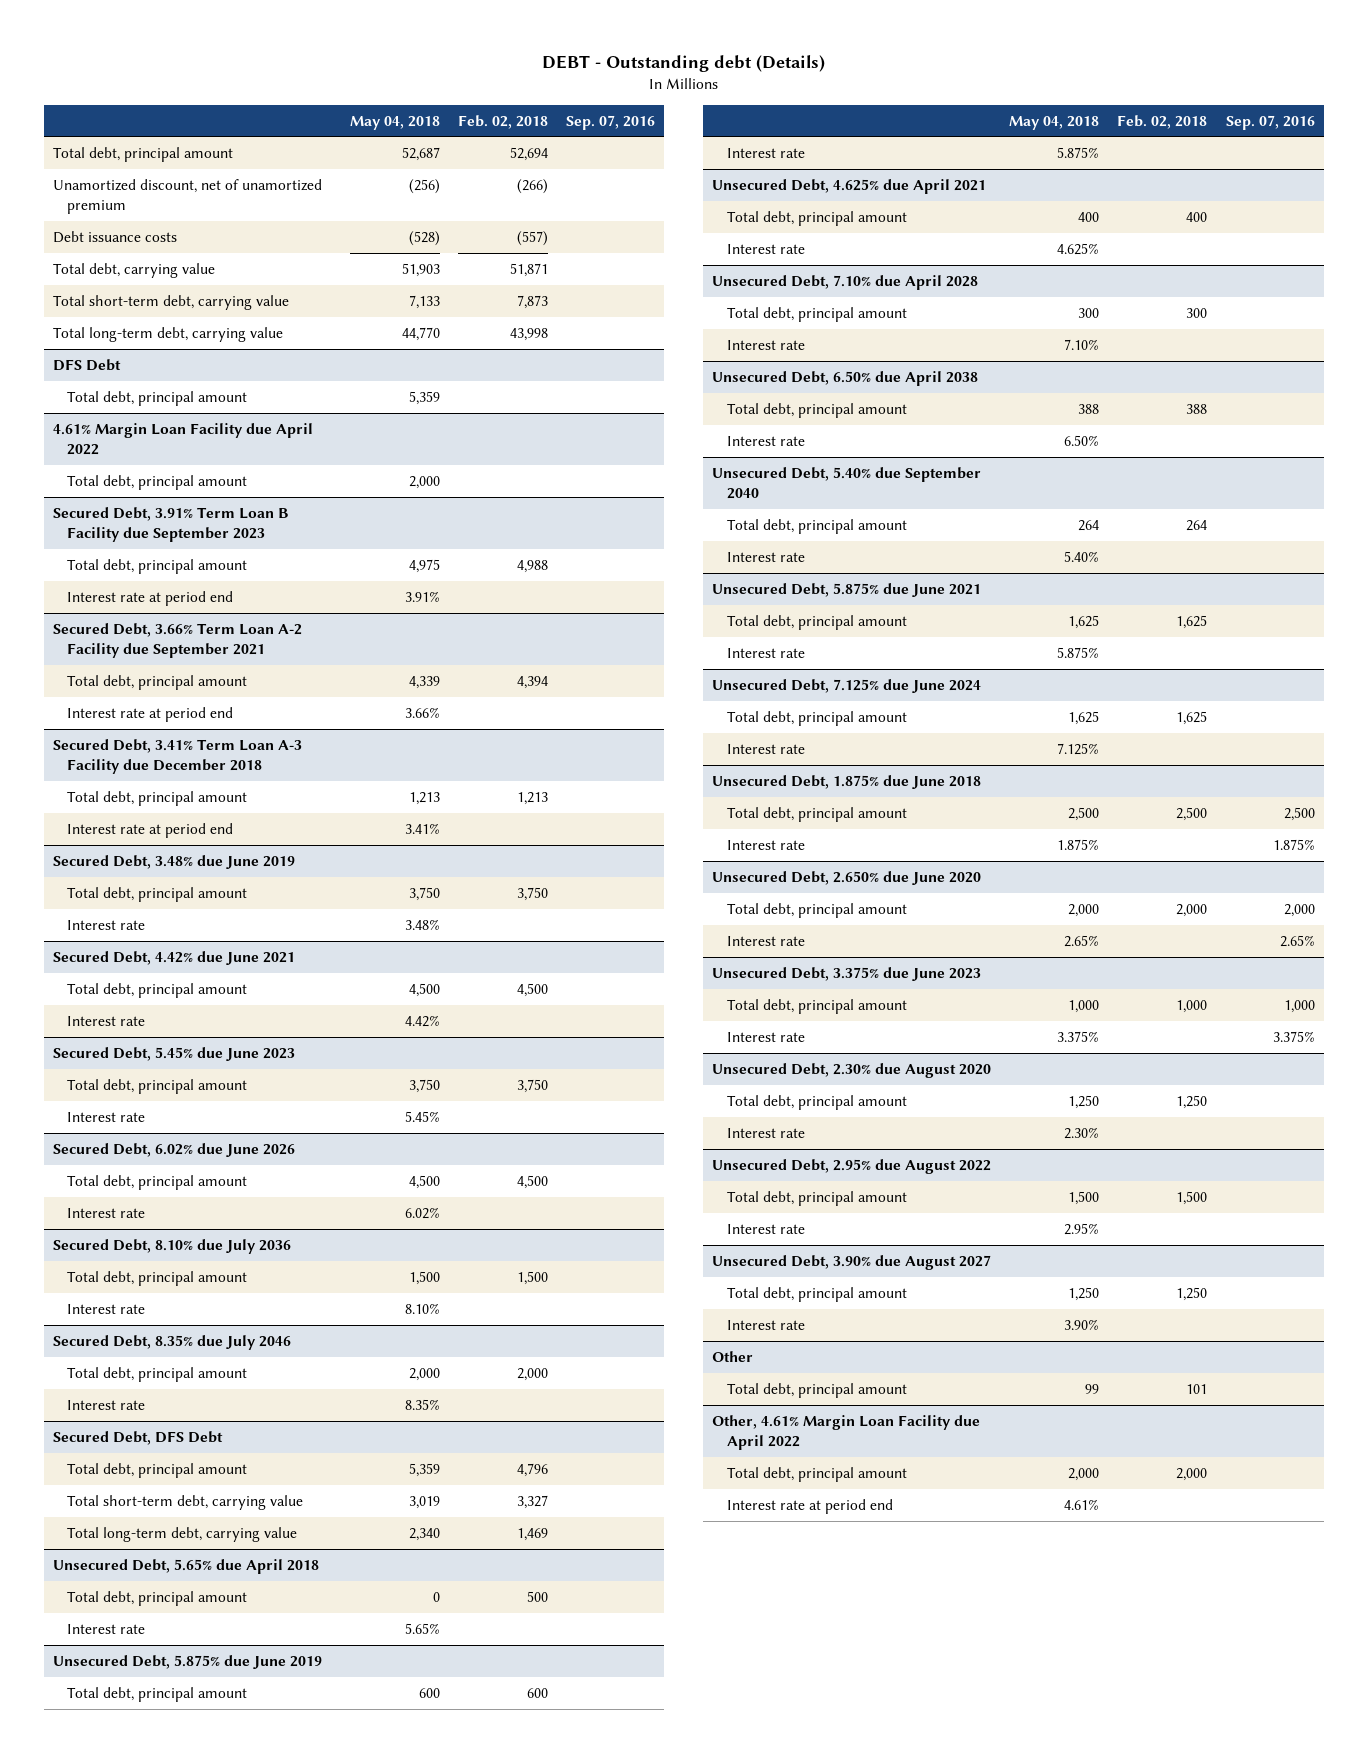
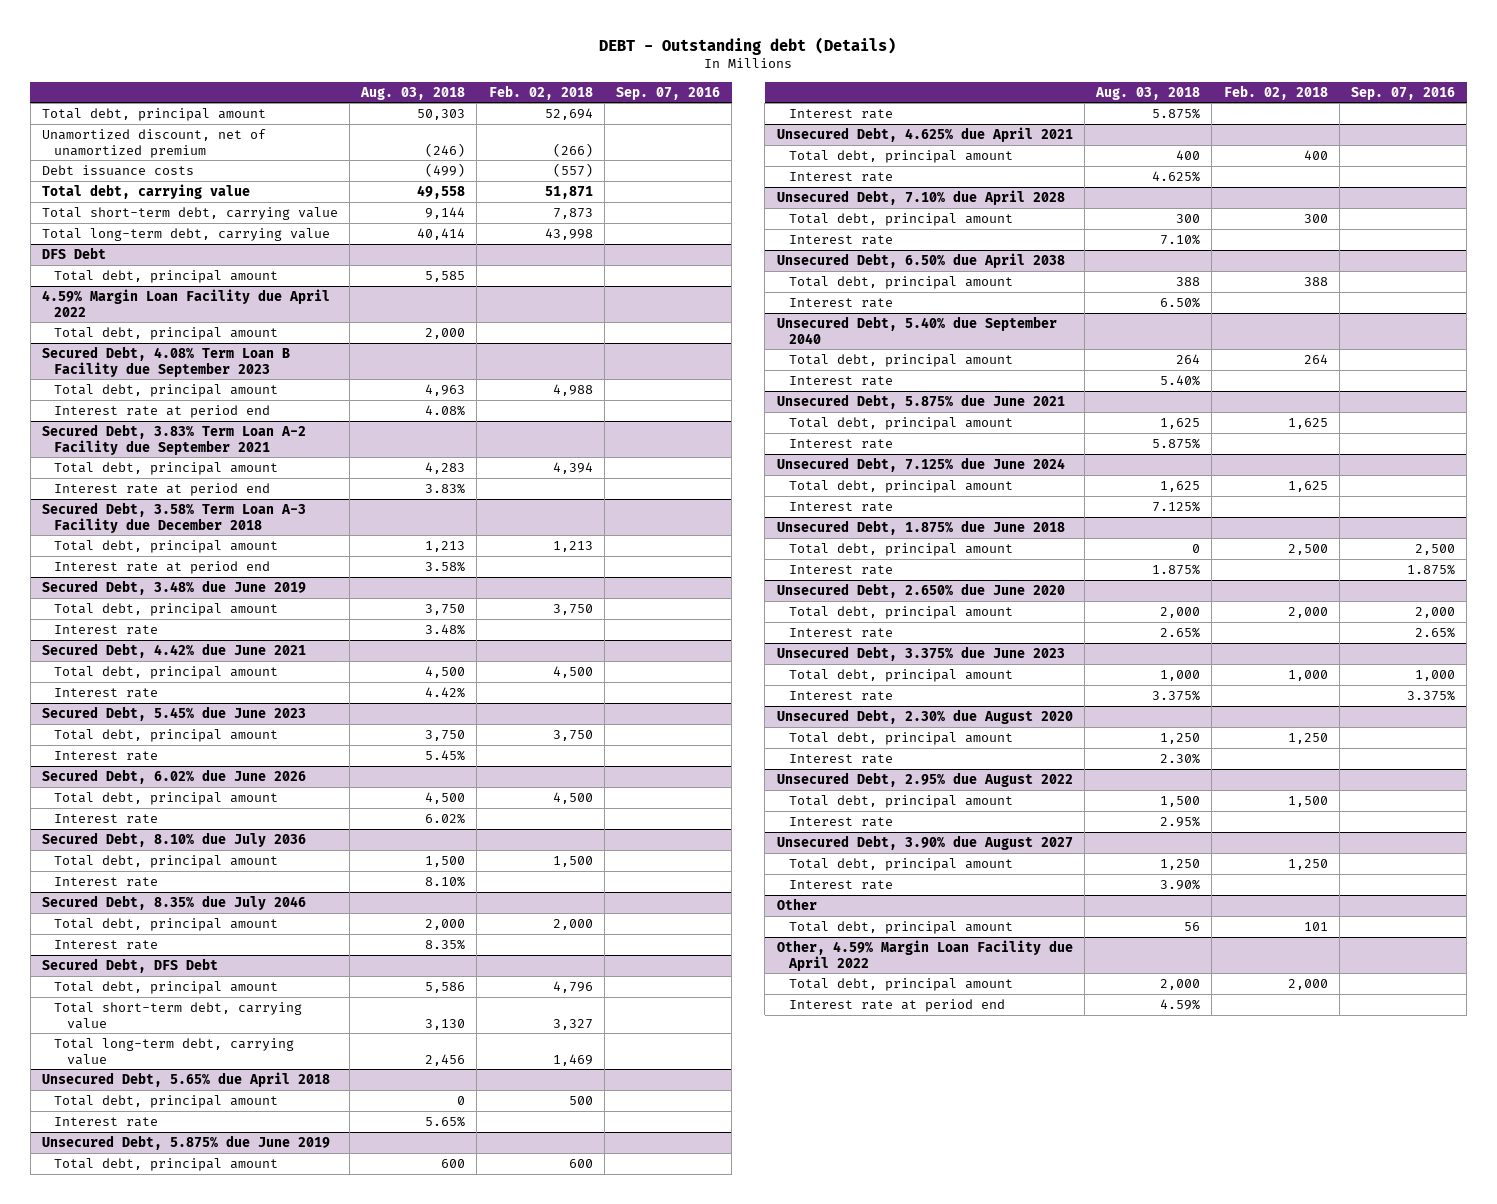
- | May 04, 2018 | Feb. 02, 2018 | Sep. 07, 2016
+ | Aug. 03, 2018 | Feb. 02, 2018 | Sep. 07, 2016
- 4.61% Margin Loan Facility due April 2022
+ 4.59% Margin Loan Facility due April 2022
- Secured Debt, 3.91% Term Loan B Facility due September 2023
+ Secured Debt, 4.08% Term Loan B Facility due September 2023
- Secured Debt, 3.66% Term Loan A-2 Facility due September 2021
+ Secured Debt, 3.83% Term Loan A-2 Facility due September 2021
- Secured Debt, 3.41% Term Loan A-3 Facility due December 2018
+ Secured Debt, 3.58% Term Loan A-3 Facility due December 2018
- Other, 4.61% Margin Loan Facility due April 2022
+ Other, 4.59% Margin Loan Facility due April 2022

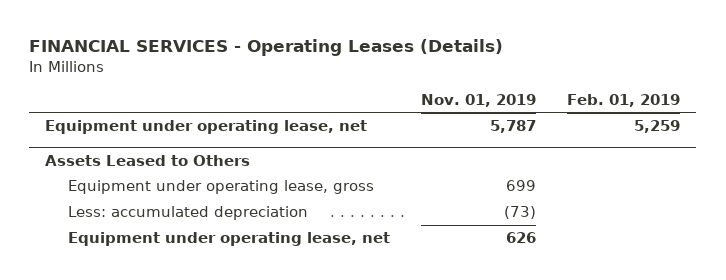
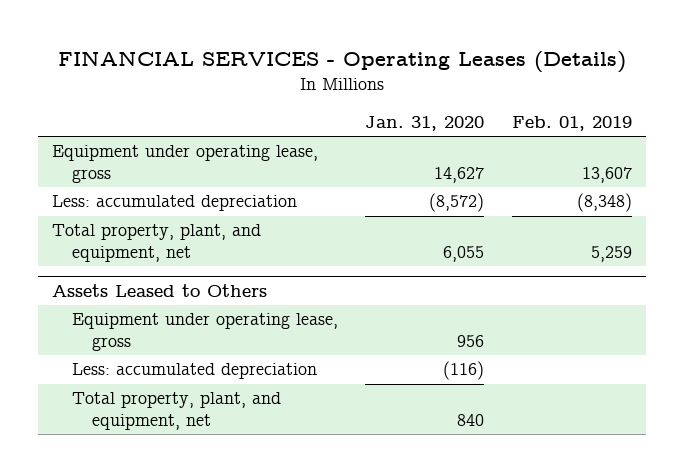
- | Nov. 01, 2019 | Feb. 01, 2019
+ | Jan. 31, 2020 | Feb. 01, 2019
- Equipment under operating lease, net | 5,787 | 5,259
+ Equipment under operating lease, gross | 14,627 | 13,607
+ Less: accumulated depreciation | (8,572) | (8,348)
+ Total property, plant, and equipment, net | 6,055 | 5,259
@ Assets Leased to Others
- Equipment under operating lease, net | 626 |
+ Total property, plant, and equipment, net | 840 |

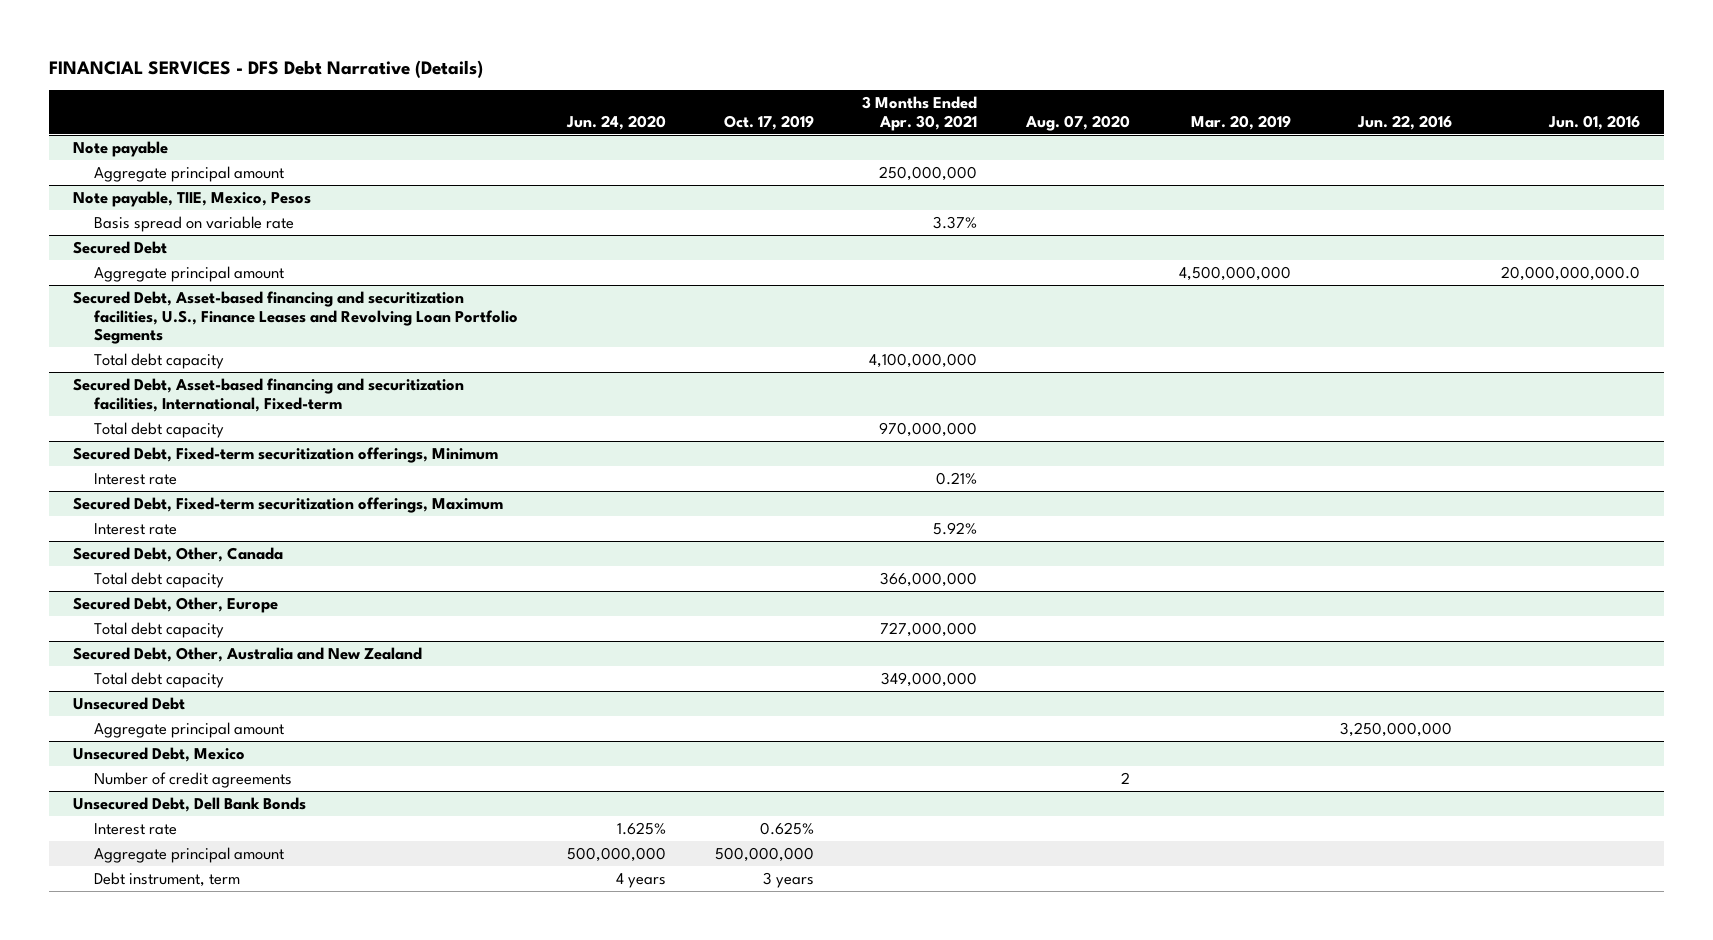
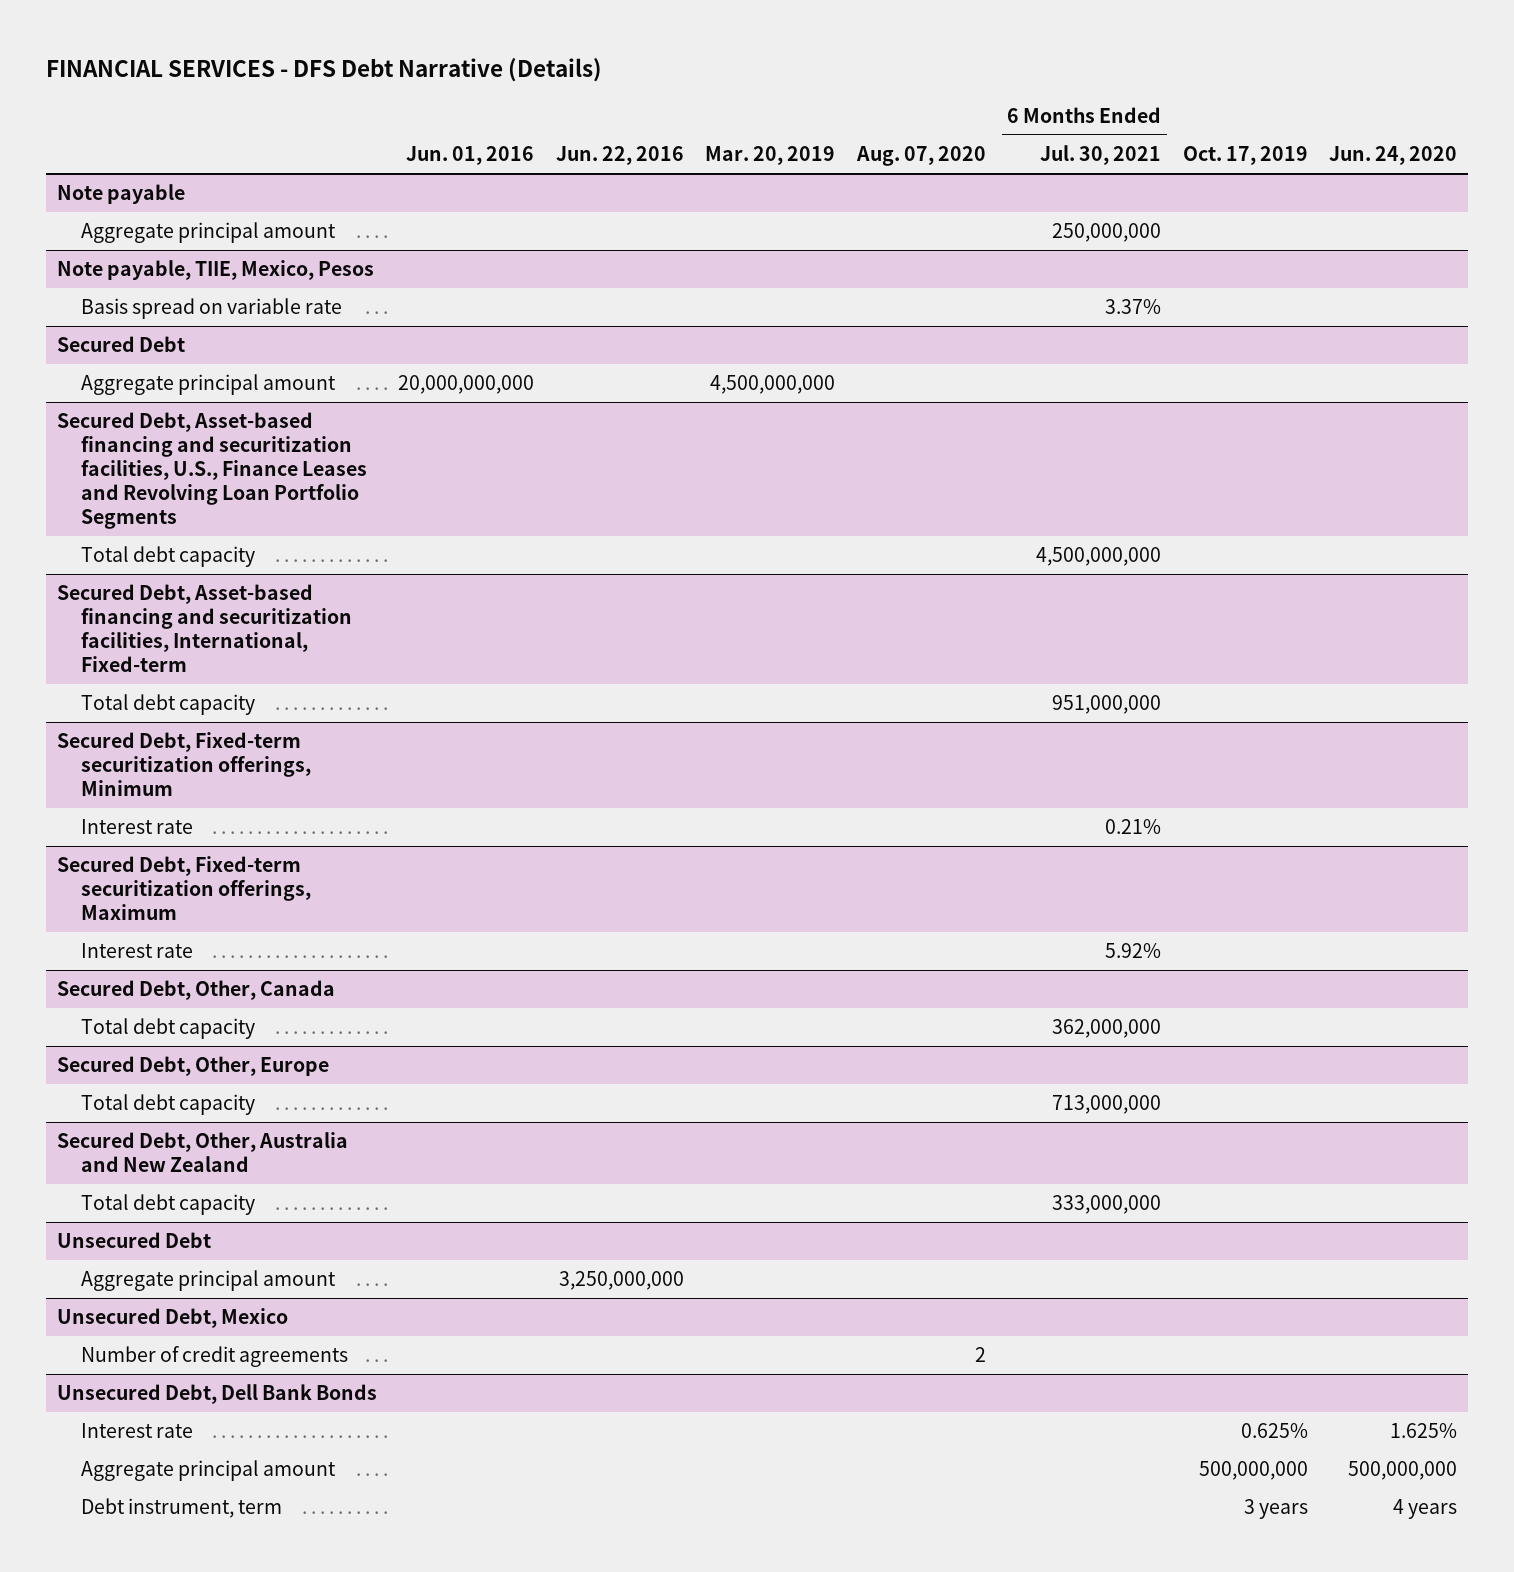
- | Jun. 24, 2020 | Oct. 17, 2019 | 3 Months Ended Apr. 30, 2021 | Aug. 07, 2020 | Mar. 20, 2019 | Jun. 22, 2016 | Jun. 01, 2016
+ | Jun. 01, 2016 | Jun. 22, 2016 | Mar. 20, 2019 | Aug. 07, 2020 | 6 Months Ended Jul. 30, 2021 | Oct. 17, 2019 | Jun. 24, 2020
@ Secured Debt
- Aggregate principal amount | | | | | 4,500,000,000 | | 20,000,000,000.0
+ Aggregate principal amount | 20,000,000,000 | | 4,500,000,000 | | | |

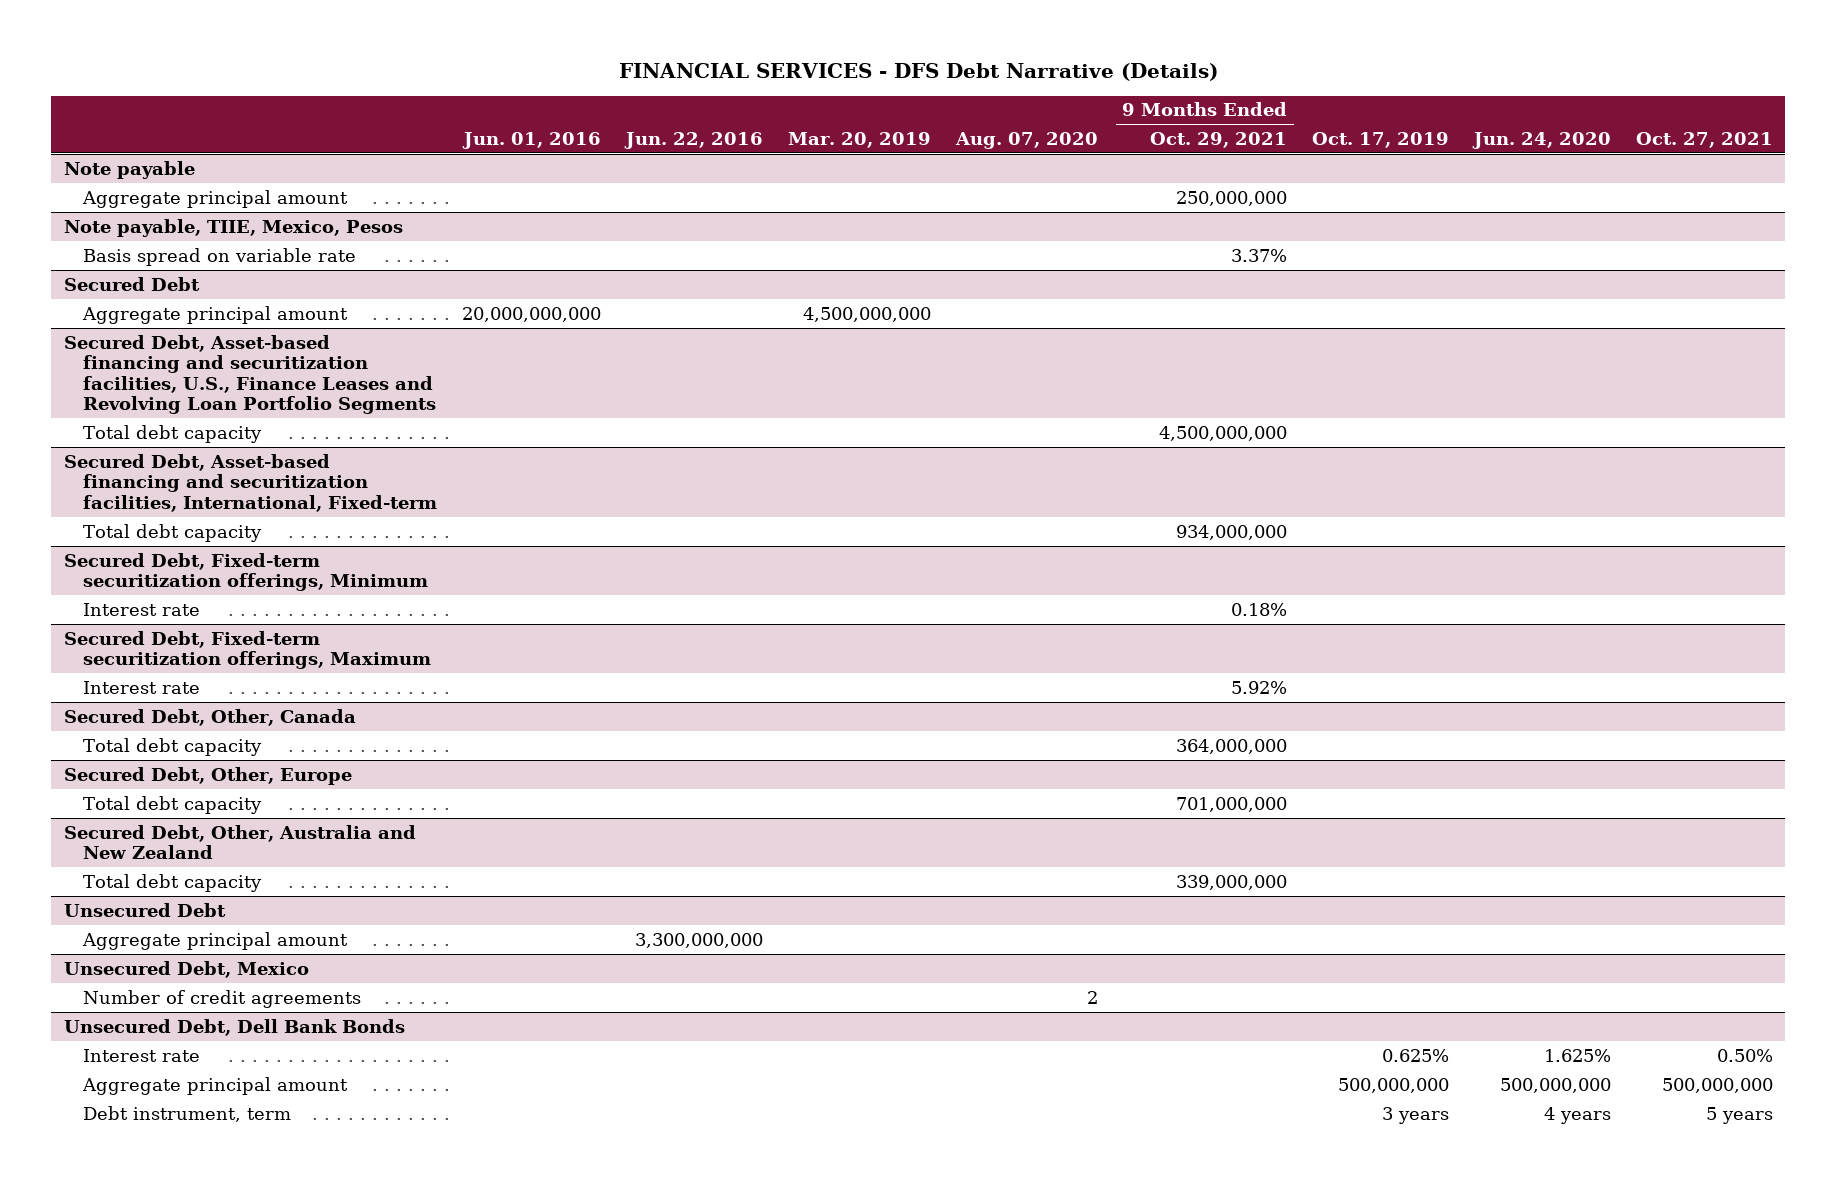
- | Jun. 01, 2016 | Jun. 22, 2016 | Mar. 20, 2019 | Aug. 07, 2020 | 6 Months Ended Jul. 30, 2021 | Oct. 17, 2019 | Jun. 24, 2020
+ | Jun. 01, 2016 | Jun. 22, 2016 | Mar. 20, 2019 | Aug. 07, 2020 | 9 Months Ended Oct. 29, 2021 | Oct. 17, 2019 | Jun. 24, 2020 | Oct. 27, 2021
@ Unsecured Debt
- Aggregate principal amount | | 3,250,000,000 | | | | |
+ Aggregate principal amount | | 3,300,000,000 | | | | | |

